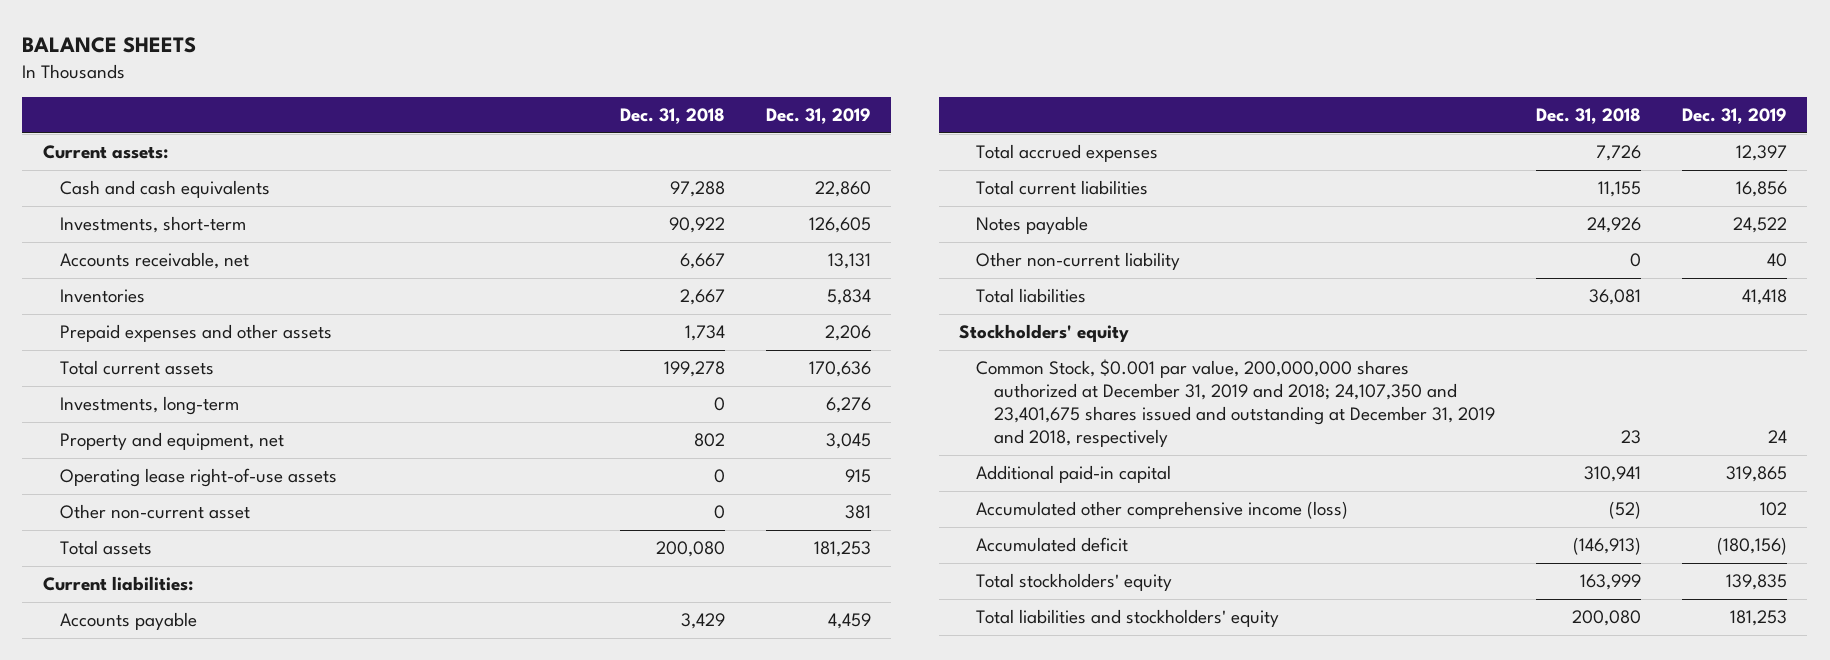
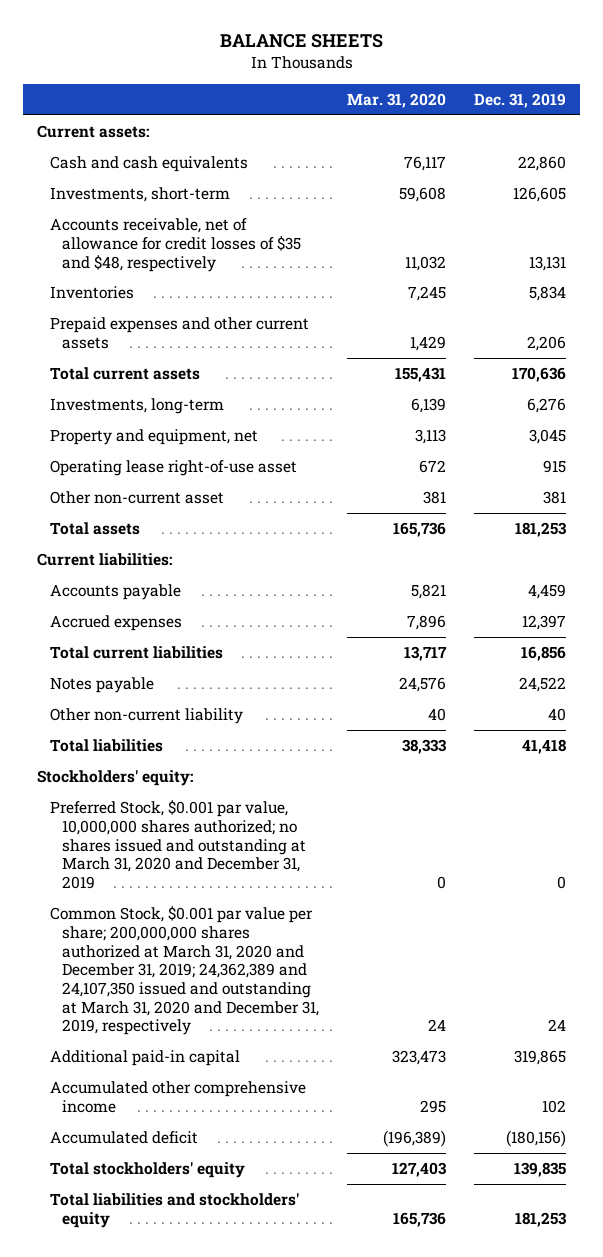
- | Dec. 31, 2018 | Dec. 31, 2019
+ | Mar. 31, 2020 | Dec. 31, 2019
- Accounts receivable, net | 6,667 | 13,131
+ Accounts receivable, net of allowance for credit losses of $35 and $48, respectively | 11,032 | 13,131
- Prepaid expenses and other assets | 1,734 | 2,206
+ Prepaid expenses and other current assets | 1,429 | 2,206
- Operating lease right-of-use assets | 0 | 915
+ Operating lease right-of-use asset | 672 | 915
- Total accrued expenses | 7,726 | 12,397
+ Accrued expenses | 7,896 | 12,397
- Stockholders' equity
- Common Stock, $0.001 par value, 200,000,000 shares authorized at December 31, 2019 and 2018; 24,107,350 and 23,401,675 shares issued and outstanding at December 31, 2019 and 2018, respectively | 23 | 24
+ Stockholders' equity:
+ Preferred Stock, $0.001 par value, 10,000,000 shares authorized; no shares issued and outstanding at March 31, 2020 and December 31, 2019 | 0 | 0
+ Common Stock, $0.001 par value per share; 200,000,000 shares authorized at March 31, 2020 and December 31, 2019; 24,362,389 and 24,107,350 issued and outstanding at March 31, 2020 and December 31, 2019, respectively | 24 | 24
- Accumulated other comprehensive income (loss) | (52) | 102
+ Accumulated other comprehensive income | 295 | 102

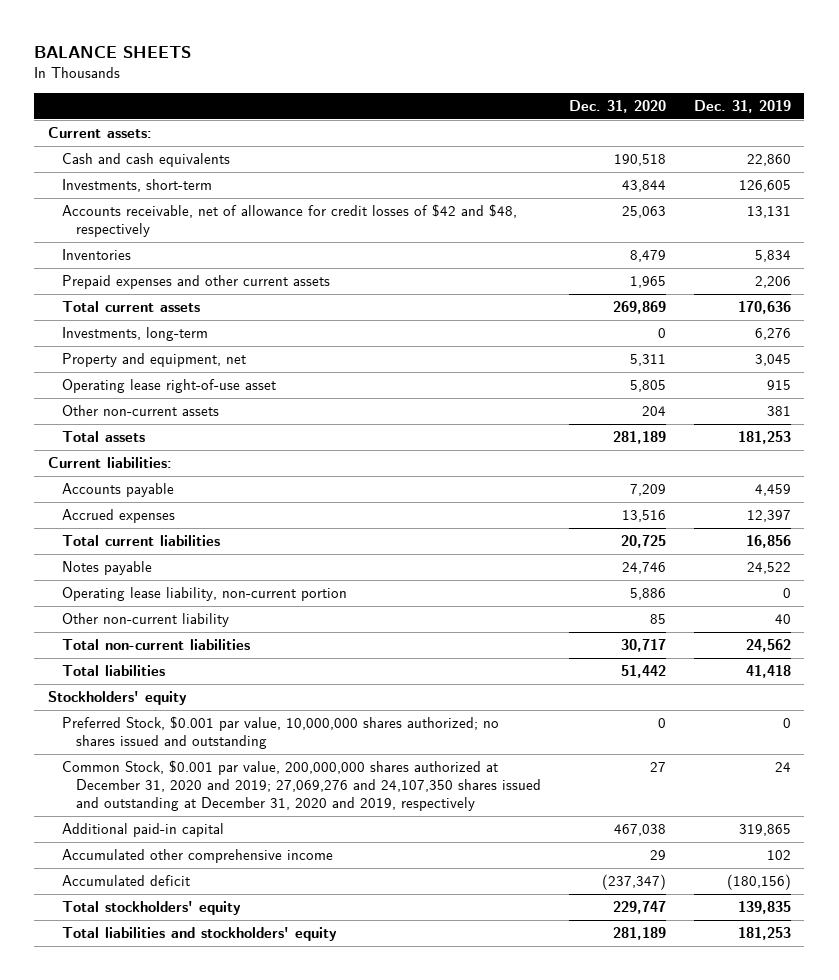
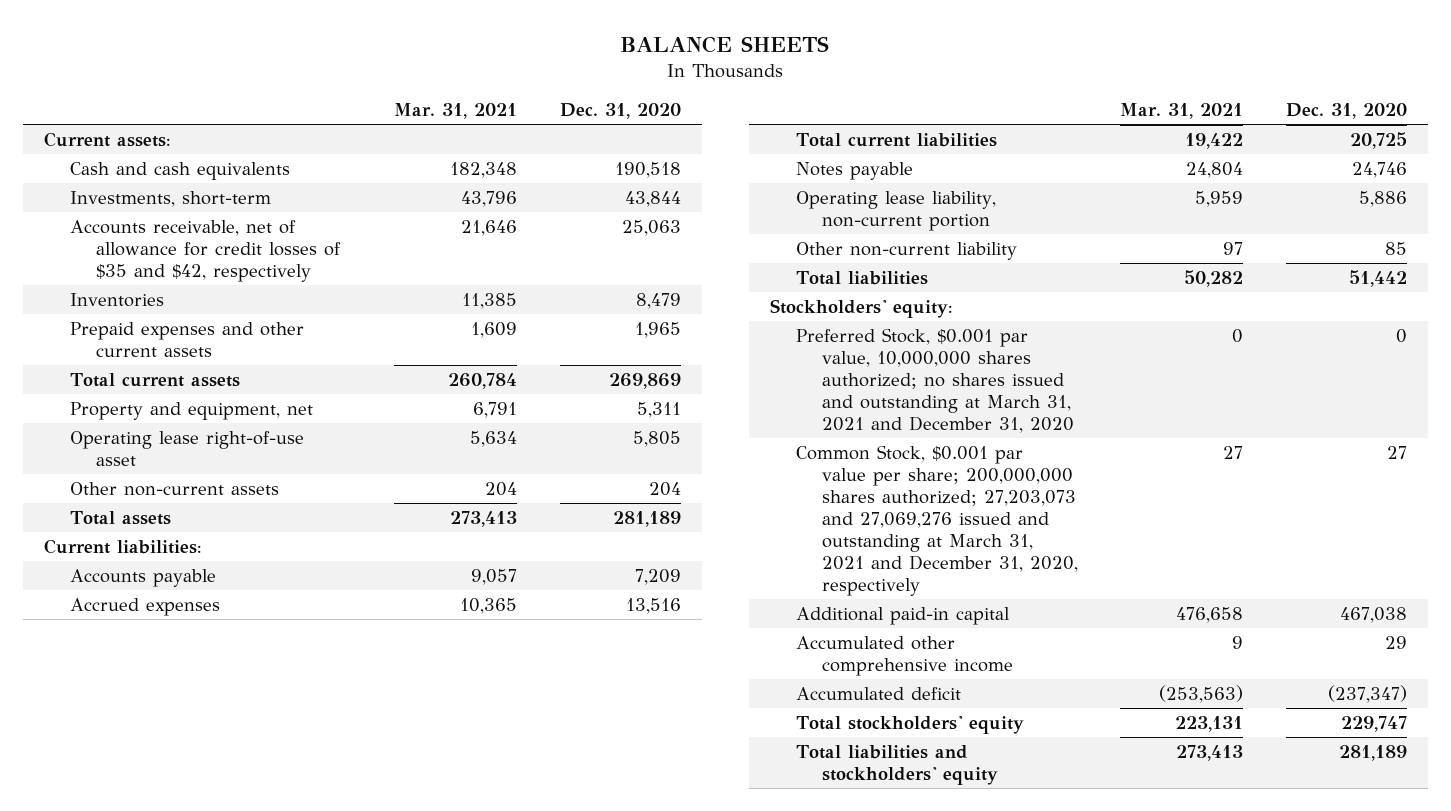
- | Dec. 31, 2020 | Dec. 31, 2019
+ | Mar. 31, 2021 | Dec. 31, 2020
- Accounts receivable, net of allowance for credit losses of $42 and $48, respectively | 25,063 | 13,131
+ Accounts receivable, net of allowance for credit losses of $35 and $42, respectively | 21,646 | 25,063
- Investments, long-term | 0 | 6,276
- Total non-current liabilities | 30,717 | 24,562
- Stockholders' equity
- Preferred Stock, $0.001 par value, 10,000,000 shares authorized; no shares issued and outstanding | 0 | 0
- Common Stock, $0.001 par value, 200,000,000 shares authorized at December 31, 2020 and 2019; 27,069,276 and 24,107,350 shares issued and outstanding at December 31, 2020 and 2019, respectively | 27 | 24
+ Stockholders' equity:
+ Preferred Stock, $0.001 par value, 10,000,000 shares authorized; no shares issued and outstanding at March 31, 2021 and December 31, 2020 | 0 | 0
+ Common Stock, $0.001 par value per share; 200,000,000 shares authorized; 27,203,073 and 27,069,276 issued and outstanding at March 31, 2021 and December 31, 2020, respectively | 27 | 27

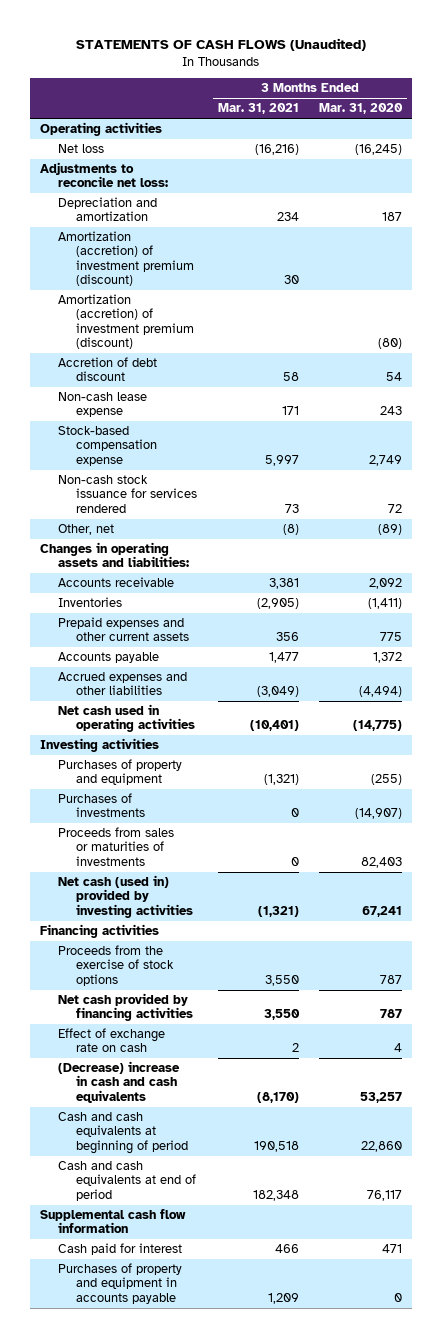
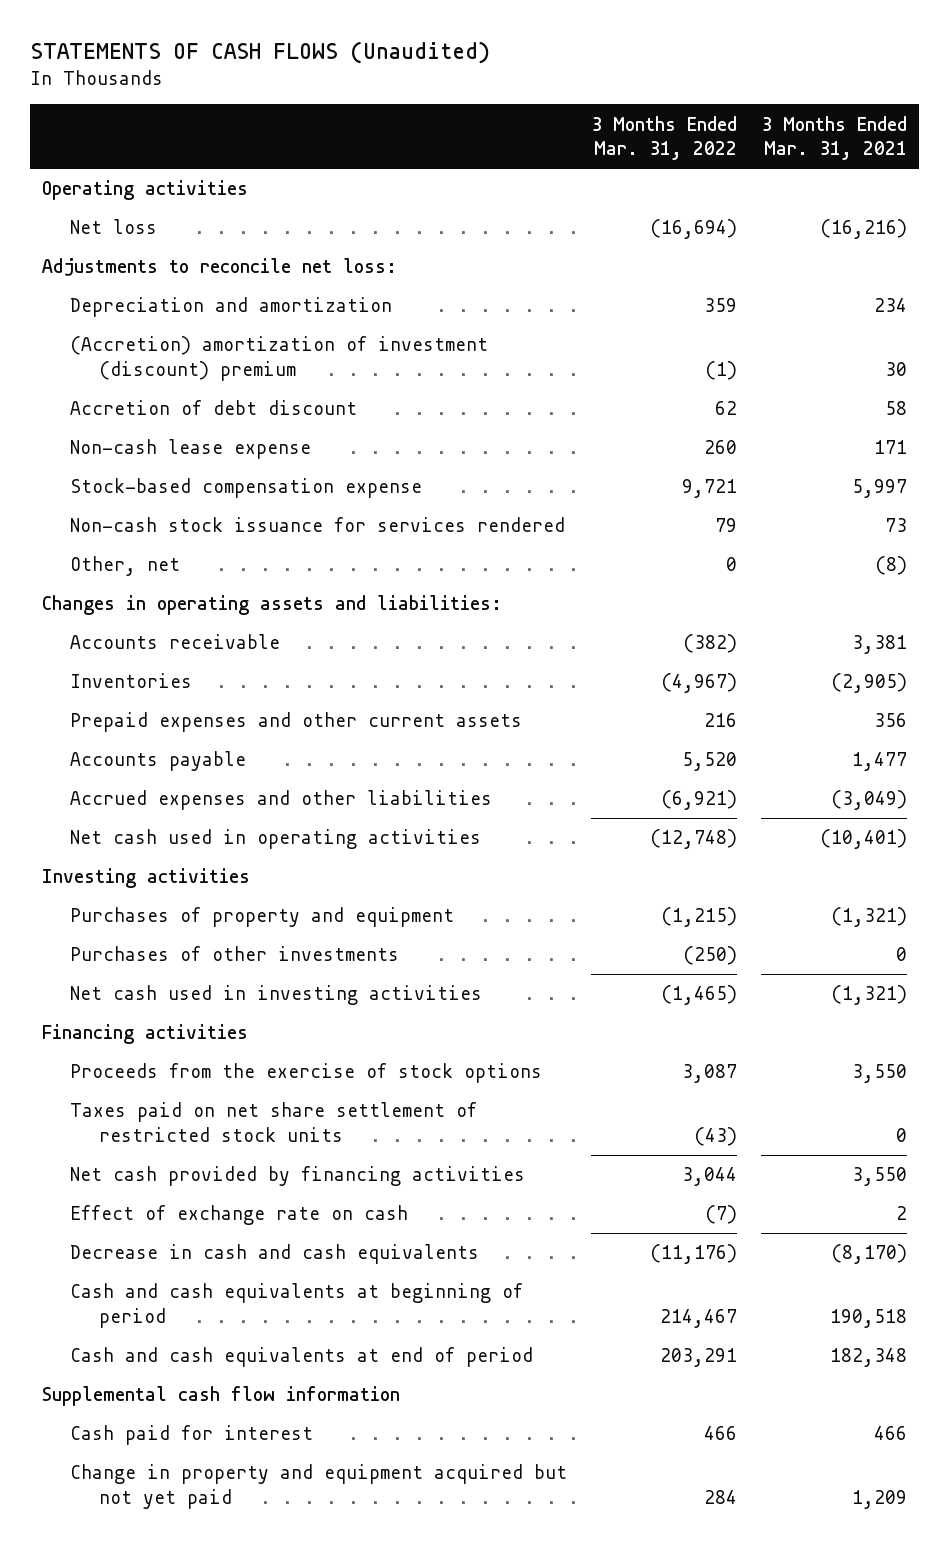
- | 3 Months Ended Mar. 31, 2021 | 3 Months Ended Mar. 31, 2020
+ | 3 Months Ended Mar. 31, 2022 | 3 Months Ended Mar. 31, 2021
- Amortization (accretion) of investment premium (discount) | 30 |
- Amortization (accretion) of investment premium (discount) | | (80)
+ (Accretion) amortization of investment (discount) premium | (1) | 30
- Purchases of investments | 0 | (14,907)
- Proceeds from sales or maturities of investments | 0 | 82,403
- Net cash (used in) provided by investing activities | (1,321) | 67,241
+ Purchases of other investments | (250) | 0
+ Net cash used in investing activities | (1,465) | (1,321)
+ Taxes paid on net share settlement of restricted stock units | (43) | 0
- (Decrease) increase in cash and cash equivalents | (8,170) | 53,257
+ Decrease in cash and cash equivalents | (11,176) | (8,170)
- Purchases of property and equipment in accounts payable | 1,209 | 0
+ Change in property and equipment acquired but not yet paid | 284 | 1,209

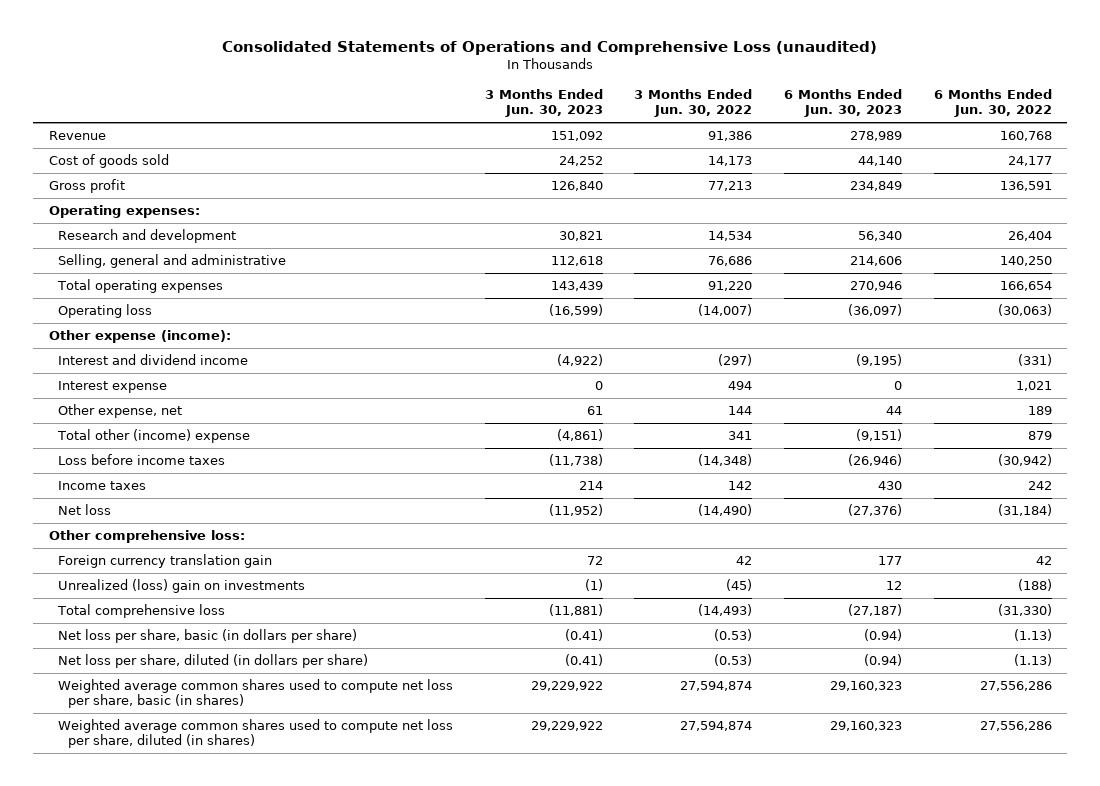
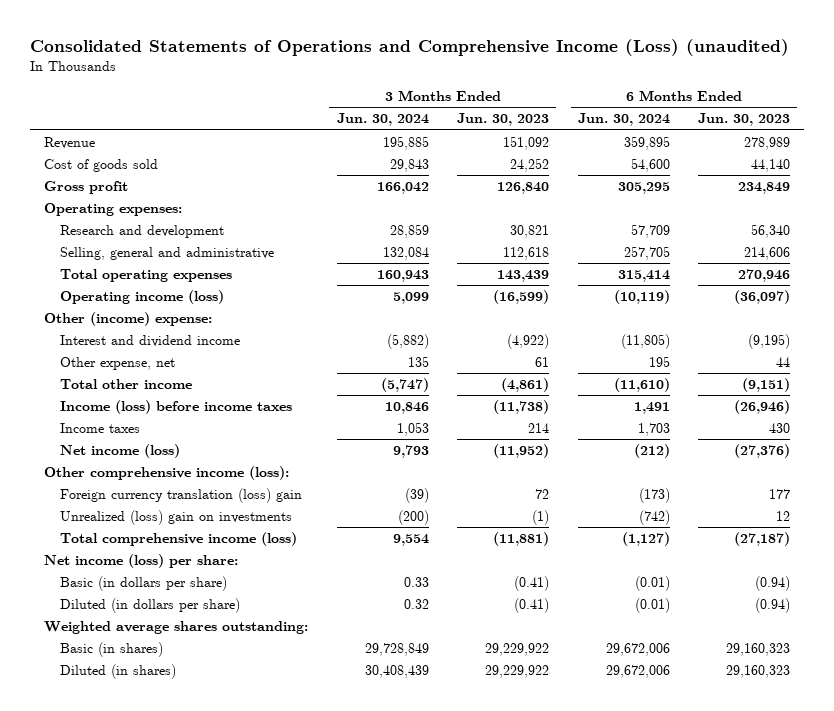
- Consolidated Statements of Operations and Comprehensive Loss (unaudited)
+ Consolidated Statements of Operations and Comprehensive Income (Loss) (unaudited)
- | 3 Months Ended Jun. 30, 2023 | 3 Months Ended Jun. 30, 2022 | 6 Months Ended Jun. 30, 2023 | 6 Months Ended Jun. 30, 2022
+ | 3 Months Ended Jun. 30, 2024 | 3 Months Ended Jun. 30, 2023 | 6 Months Ended Jun. 30, 2024 | 6 Months Ended Jun. 30, 2023
- Operating loss | (16,599) | (14,007) | (36,097) | (30,063)
- Other expense (income):
+ Operating income (loss) | 5,099 | (16,599) | (10,119) | (36,097)
+ Other (income) expense:
- Interest expense | 0 | 494 | 0 | 1,021
- Total other (income) expense | (4,861) | 341 | (9,151) | 879
- Loss before income taxes | (11,738) | (14,348) | (26,946) | (30,942)
+ Total other income | (5,747) | (4,861) | (11,610) | (9,151)
+ Income (loss) before income taxes | 10,846 | (11,738) | 1,491 | (26,946)
- Net loss | (11,952) | (14,490) | (27,376) | (31,184)
- Other comprehensive loss:
- Foreign currency translation gain | 72 | 42 | 177 | 42
+ Net income (loss) | 9,793 | (11,952) | (212) | (27,376)
+ Other comprehensive income (loss):
+ Foreign currency translation (loss) gain | (39) | 72 | (173) | 177
- Total comprehensive loss | (11,881) | (14,493) | (27,187) | (31,330)
- Net loss per share, basic (in dollars per share) | (0.41) | (0.53) | (0.94) | (1.13)
- Net loss per share, diluted (in dollars per share) | (0.41) | (0.53) | (0.94) | (1.13)
- Weighted average common shares used to compute net loss per share, basic (in shares) | 29,229,922 | 27,594,874 | 29,160,323 | 27,556,286
- Weighted average common shares used to compute net loss per share, diluted (in shares) | 29,229,922 | 27,594,874 | 29,160,323 | 27,556,286
+ Total comprehensive income (loss) | 9,554 | (11,881) | (1,127) | (27,187)
+ Net income (loss) per share:
+ Basic (in dollars per share) | 0.33 | (0.41) | (0.01) | (0.94)
+ Diluted (in dollars per share) | 0.32 | (0.41) | (0.01) | (0.94)
+ Weighted average shares outstanding:
+ Basic (in shares) | 29,728,849 | 29,229,922 | 29,672,006 | 29,160,323
+ Diluted (in shares) | 30,408,439 | 29,229,922 | 29,672,006 | 29,160,323

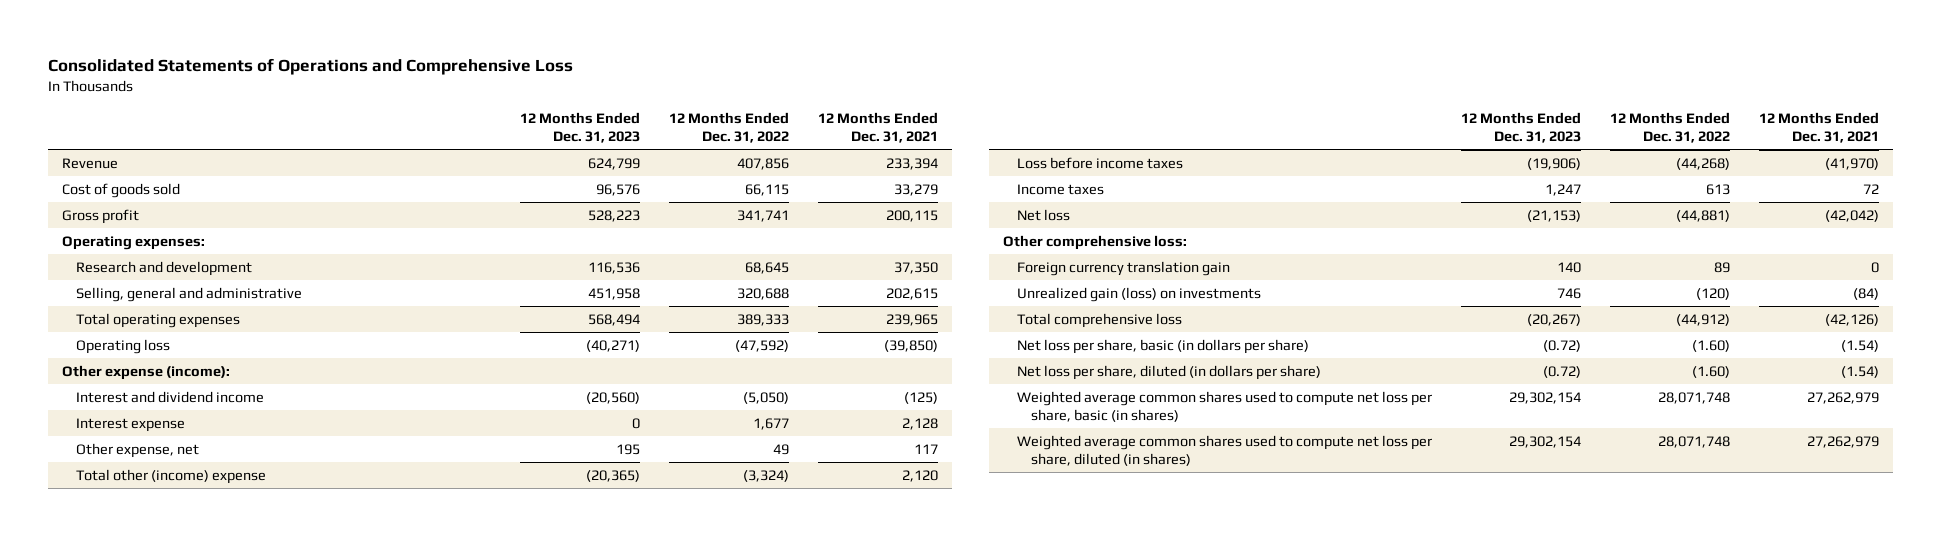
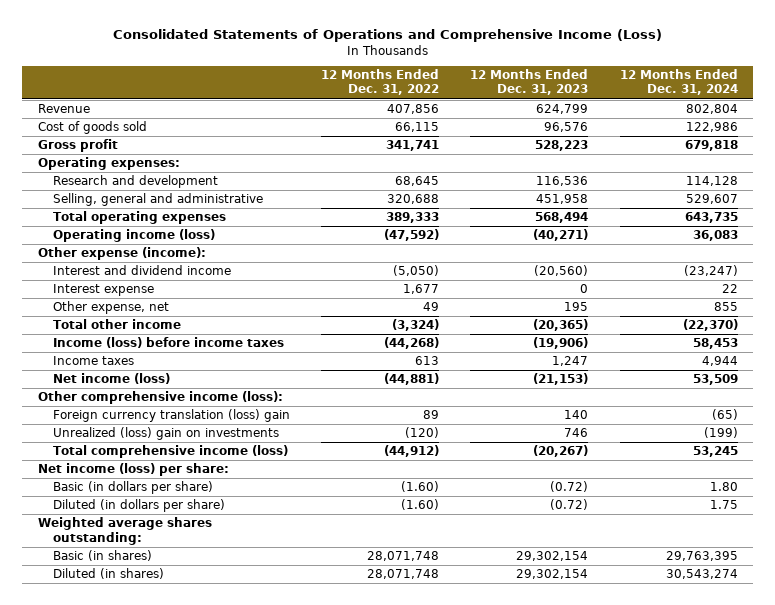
- Consolidated Statements of Operations and Comprehensive Loss
+ Consolidated Statements of Operations and Comprehensive Income (Loss)
- | 12 Months Ended Dec. 31, 2023 | 12 Months Ended Dec. 31, 2022 | 12 Months Ended Dec. 31, 2021
+ | 12 Months Ended Dec. 31, 2022 | 12 Months Ended Dec. 31, 2023 | 12 Months Ended Dec. 31, 2024
- Operating loss | (40,271) | (47,592) | (39,850)
+ Operating income (loss) | (47,592) | (40,271) | 36,083
- Total other (income) expense | (20,365) | (3,324) | 2,120
- Loss before income taxes | (19,906) | (44,268) | (41,970)
+ Total other income | (3,324) | (20,365) | (22,370)
+ Income (loss) before income taxes | (44,268) | (19,906) | 58,453
- Net loss | (21,153) | (44,881) | (42,042)
- Other comprehensive loss:
- Foreign currency translation gain | 140 | 89 | 0
- Unrealized gain (loss) on investments | 746 | (120) | (84)
- Total comprehensive loss | (20,267) | (44,912) | (42,126)
- Net loss per share, basic (in dollars per share) | (0.72) | (1.60) | (1.54)
- Net loss per share, diluted (in dollars per share) | (0.72) | (1.60) | (1.54)
- Weighted average common shares used to compute net loss per share, basic (in shares) | 29,302,154 | 28,071,748 | 27,262,979
- Weighted average common shares used to compute net loss per share, diluted (in shares) | 29,302,154 | 28,071,748 | 27,262,979
+ Net income (loss) | (44,881) | (21,153) | 53,509
+ Other comprehensive income (loss):
+ Foreign currency translation (loss) gain | 89 | 140 | (65)
+ Unrealized (loss) gain on investments | (120) | 746 | (199)
+ Total comprehensive income (loss) | (44,912) | (20,267) | 53,245
+ Net income (loss) per share:
+ Basic (in dollars per share) | (1.60) | (0.72) | 1.80
+ Diluted (in dollars per share) | (1.60) | (0.72) | 1.75
+ Weighted average shares outstanding:
+ Basic (in shares) | 28,071,748 | 29,302,154 | 29,763,395
+ Diluted (in shares) | 28,071,748 | 29,302,154 | 30,543,274

